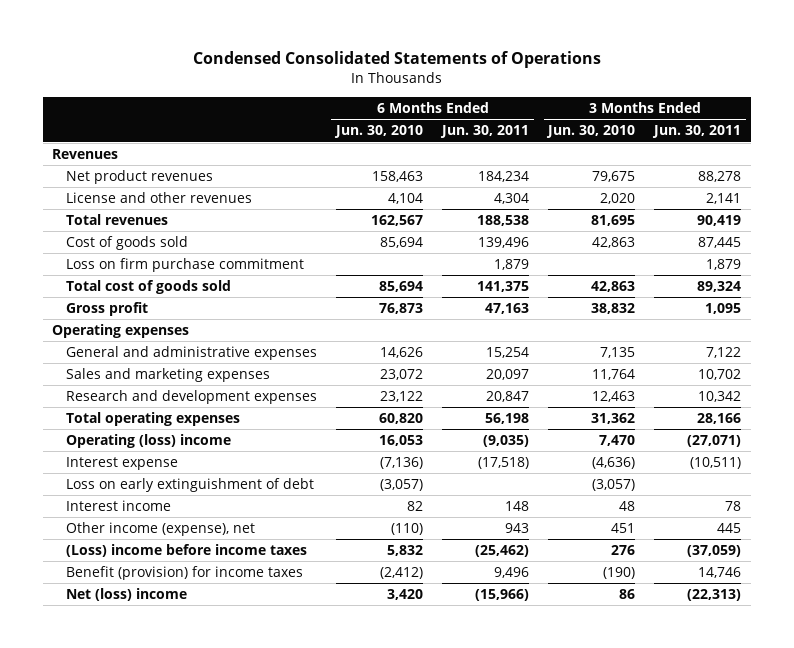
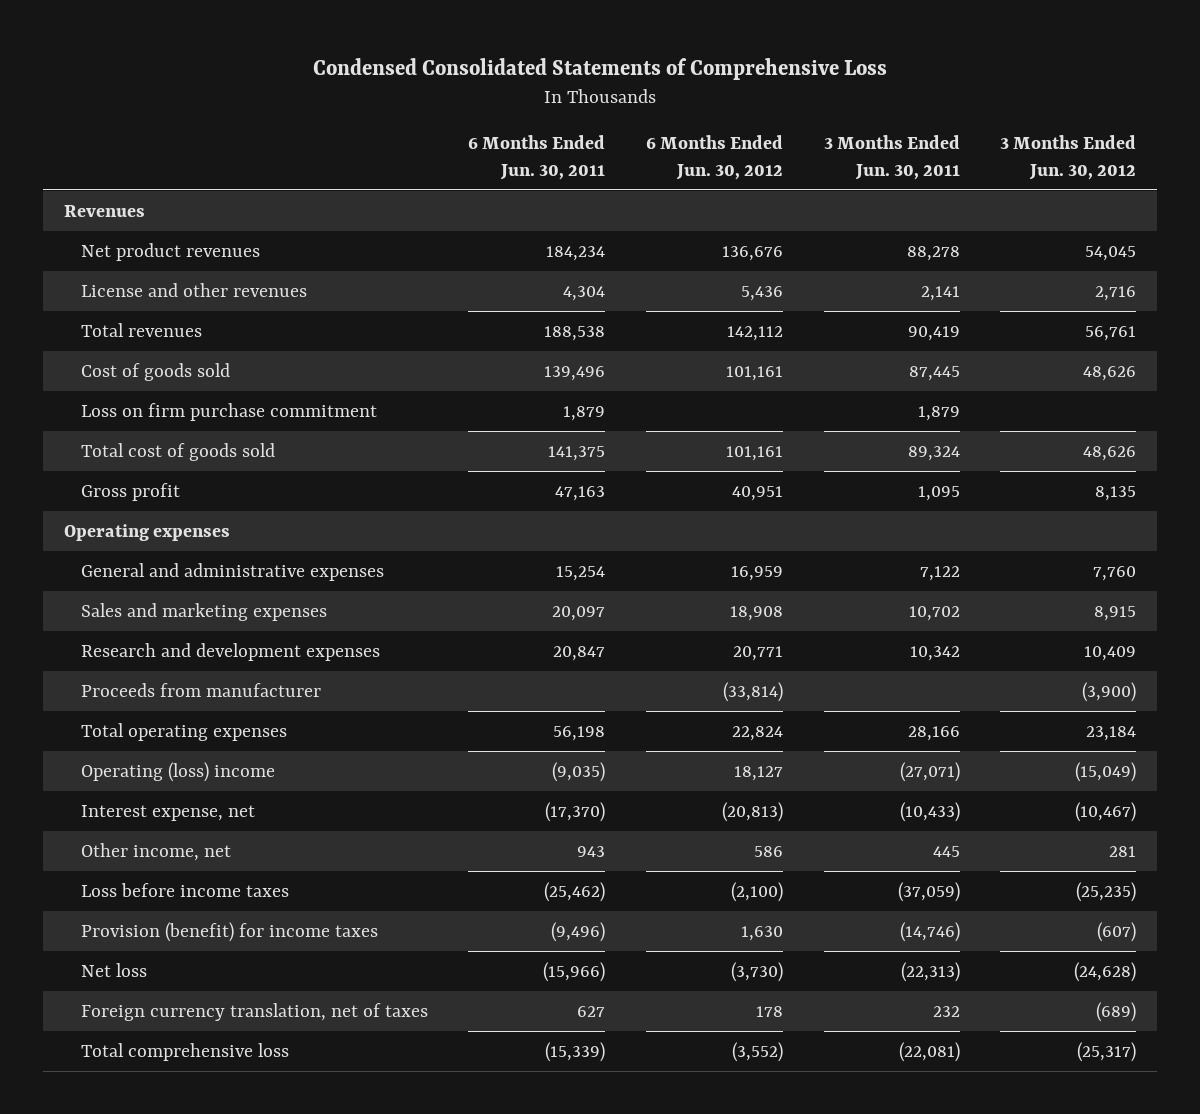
- Condensed Consolidated Statements of Operations
+ Condensed Consolidated Statements of Comprehensive Loss
- | 6 Months Ended Jun. 30, 2010 | 6 Months Ended Jun. 30, 2011 | 3 Months Ended Jun. 30, 2010 | 3 Months Ended Jun. 30, 2011
+ | 6 Months Ended Jun. 30, 2011 | 6 Months Ended Jun. 30, 2012 | 3 Months Ended Jun. 30, 2011 | 3 Months Ended Jun. 30, 2012
+ Proceeds from manufacturer | | (33,814) | | (3,900)
- Interest expense | (7,136) | (17,518) | (4,636) | (10,511)
- Loss on early extinguishment of debt | (3,057) | | (3,057) |
- Interest income | 82 | 148 | 48 | 78
- Other income (expense), net | (110) | 943 | 451 | 445
- (Loss) income before income taxes | 5,832 | (25,462) | 276 | (37,059)
- Benefit (provision) for income taxes | (2,412) | 9,496 | (190) | 14,746
- Net (loss) income | 3,420 | (15,966) | 86 | (22,313)
+ Interest expense, net | (17,370) | (20,813) | (10,433) | (10,467)
+ Other income, net | 943 | 586 | 445 | 281
+ Loss before income taxes | (25,462) | (2,100) | (37,059) | (25,235)
+ Provision (benefit) for income taxes | (9,496) | 1,630 | (14,746) | (607)
+ Net loss | (15,966) | (3,730) | (22,313) | (24,628)
+ Foreign currency translation, net of taxes | 627 | 178 | 232 | (689)
+ Total comprehensive loss | (15,339) | (3,552) | (22,081) | (25,317)

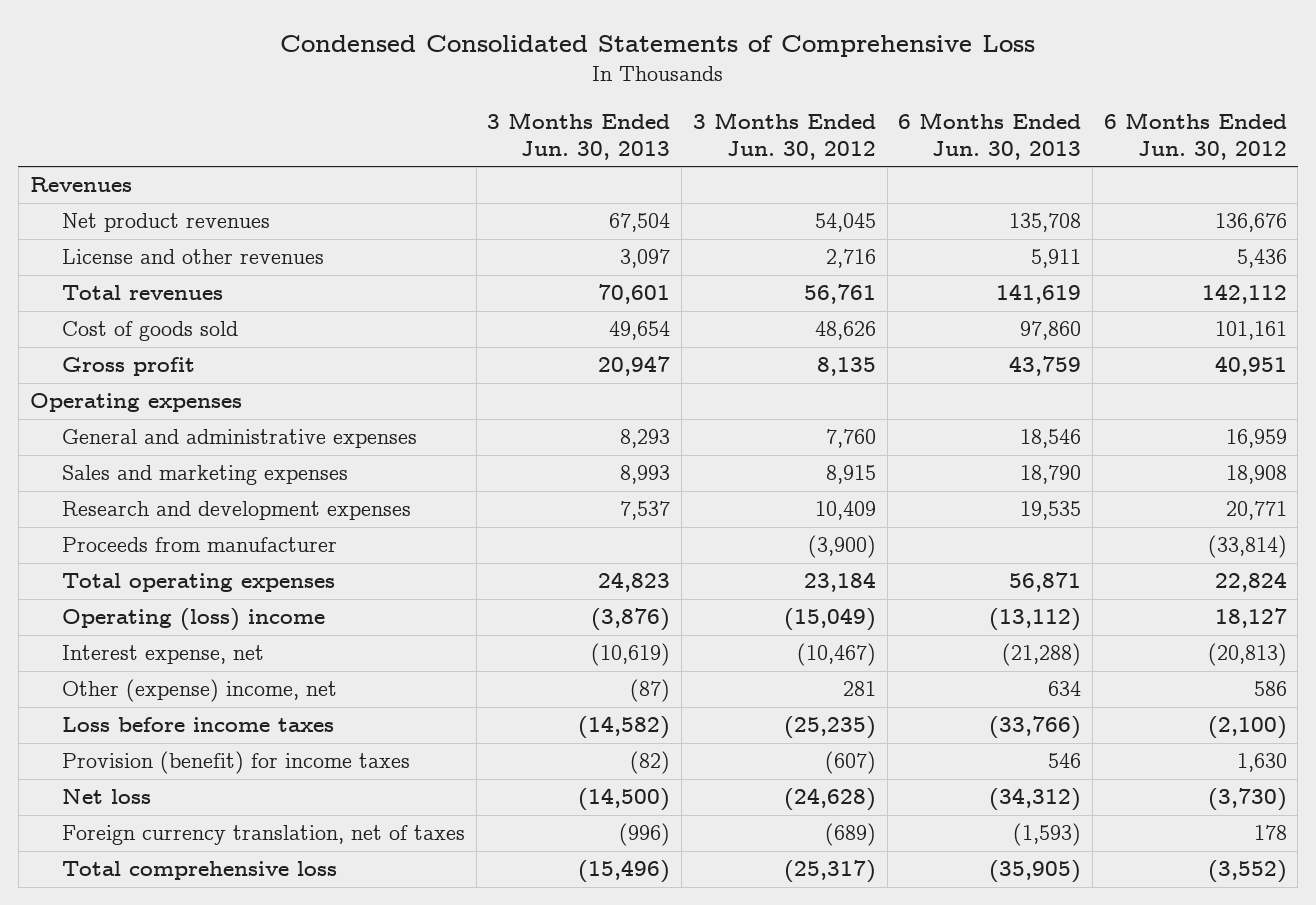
- | 6 Months Ended Jun. 30, 2011 | 6 Months Ended Jun. 30, 2012 | 3 Months Ended Jun. 30, 2011 | 3 Months Ended Jun. 30, 2012
+ | 3 Months Ended Jun. 30, 2013 | 3 Months Ended Jun. 30, 2012 | 6 Months Ended Jun. 30, 2013 | 6 Months Ended Jun. 30, 2012
- Loss on firm purchase commitment | 1,879 | | 1,879 |
- Total cost of goods sold | 141,375 | 101,161 | 89,324 | 48,626
- Other income, net | 943 | 586 | 445 | 281
+ Other (expense) income, net | (87) | 281 | 634 | 586

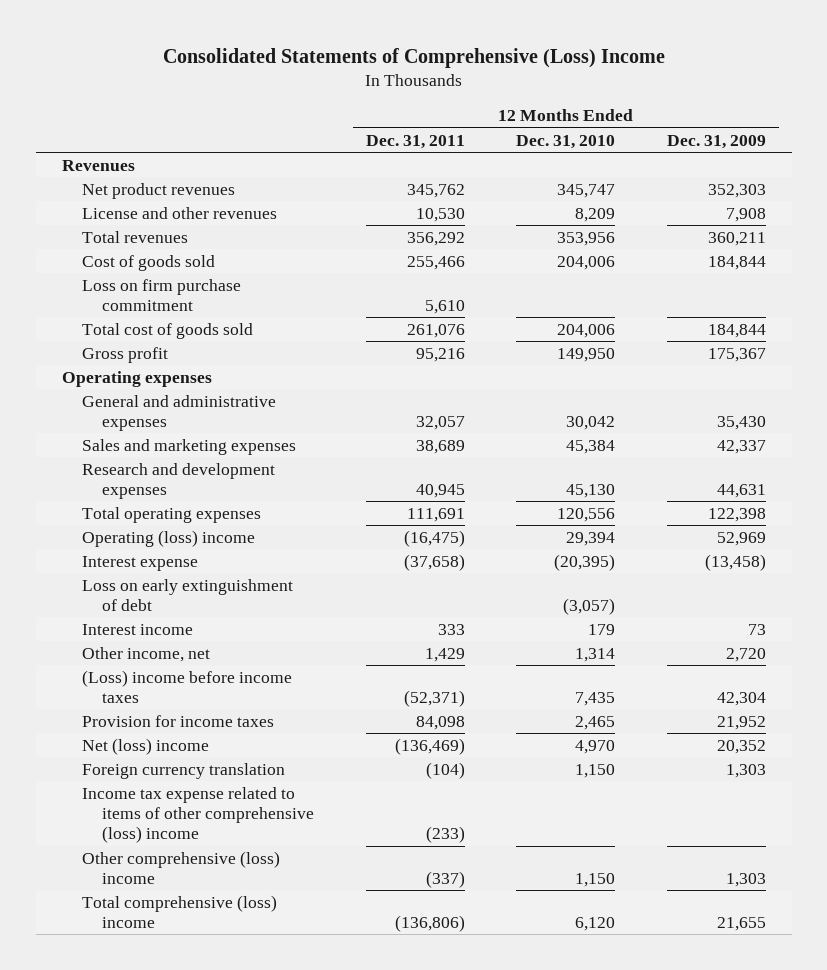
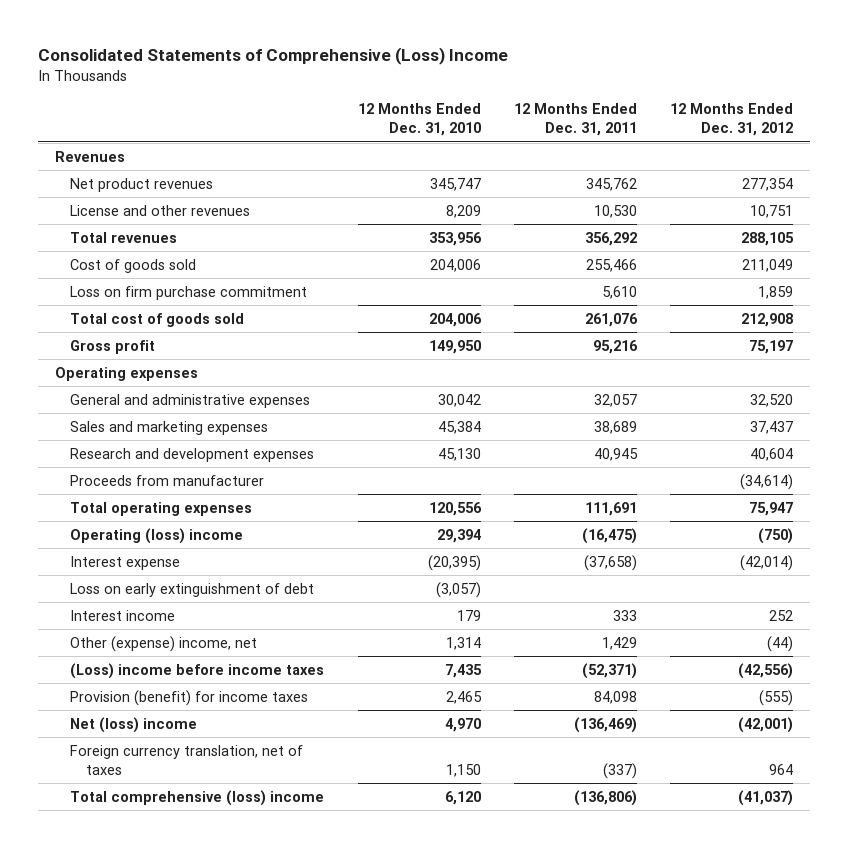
- | 12 Months Ended Dec. 31, 2011 | 12 Months Ended Dec. 31, 2010 | 12 Months Ended Dec. 31, 2009
+ | 12 Months Ended Dec. 31, 2010 | 12 Months Ended Dec. 31, 2011 | 12 Months Ended Dec. 31, 2012
+ Proceeds from manufacturer | | | (34,614)
- Other income, net | 1,429 | 1,314 | 2,720
+ Other (expense) income, net | 1,314 | 1,429 | (44)
- Provision for income taxes | 84,098 | 2,465 | 21,952
+ Provision (benefit) for income taxes | 2,465 | 84,098 | (555)
- Foreign currency translation | (104) | 1,150 | 1,303
- Income tax expense related to items of other comprehensive (loss) income | (233) | |
- Other comprehensive (loss) income | (337) | 1,150 | 1,303
+ Foreign currency translation, net of taxes | 1,150 | (337) | 964

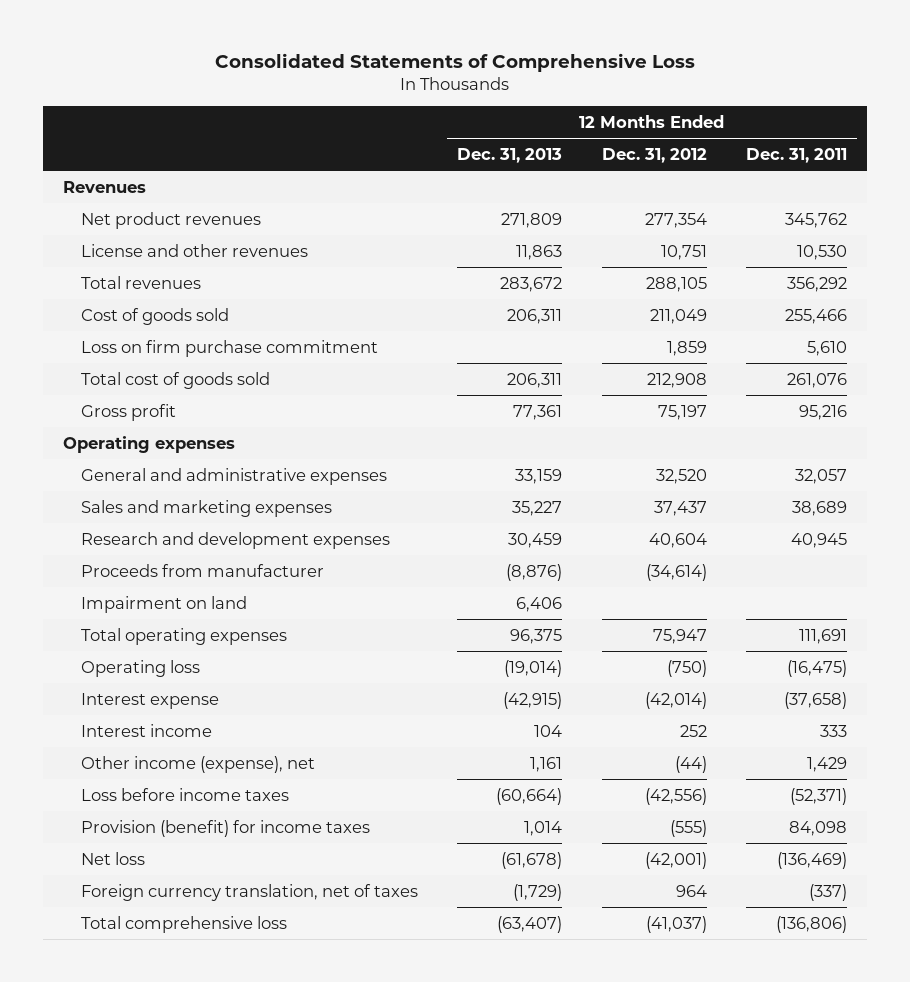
- Consolidated Statements of Comprehensive (Loss) Income
+ Consolidated Statements of Comprehensive Loss
- | 12 Months Ended Dec. 31, 2010 | 12 Months Ended Dec. 31, 2011 | 12 Months Ended Dec. 31, 2012
+ | 12 Months Ended Dec. 31, 2013 | 12 Months Ended Dec. 31, 2012 | 12 Months Ended Dec. 31, 2011
+ Impairment on land | 6,406 | |
- Operating (loss) income | 29,394 | (16,475) | (750)
+ Operating loss | (19,014) | (750) | (16,475)
- Loss on early extinguishment of debt | (3,057) | |
- Other (expense) income, net | 1,314 | 1,429 | (44)
- (Loss) income before income taxes | 7,435 | (52,371) | (42,556)
+ Other income (expense), net | 1,161 | (44) | 1,429
+ Loss before income taxes | (60,664) | (42,556) | (52,371)
- Net (loss) income | 4,970 | (136,469) | (42,001)
+ Net loss | (61,678) | (42,001) | (136,469)
- Total comprehensive (loss) income | 6,120 | (136,806) | (41,037)
+ Total comprehensive loss | (63,407) | (41,037) | (136,806)

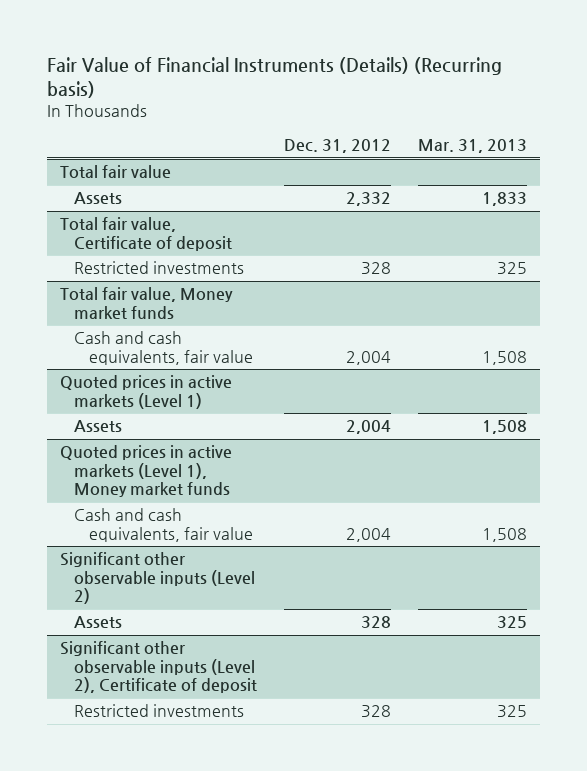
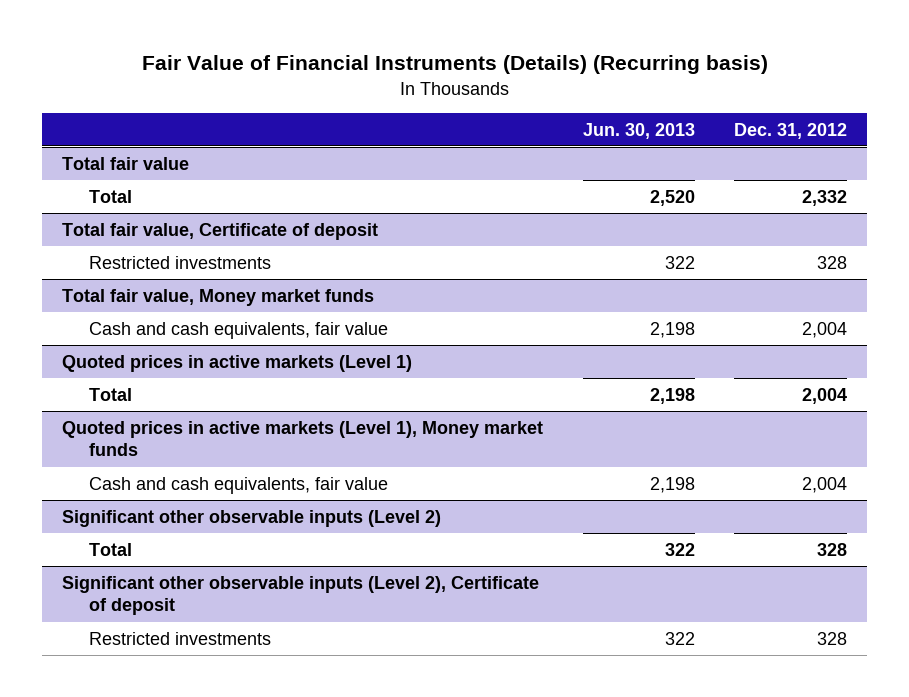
- | Dec. 31, 2012 | Mar. 31, 2013
+ | Jun. 30, 2013 | Dec. 31, 2012
@ Total fair value
- Assets | 2,332 | 1,833
+ Total | 2,520 | 2,332
@ Quoted prices in active markets (Level 1)
- Assets | 2,004 | 1,508
+ Total | 2,198 | 2,004
@ Significant other observable inputs (Level 2)
- Assets | 328 | 325
+ Total | 322 | 328

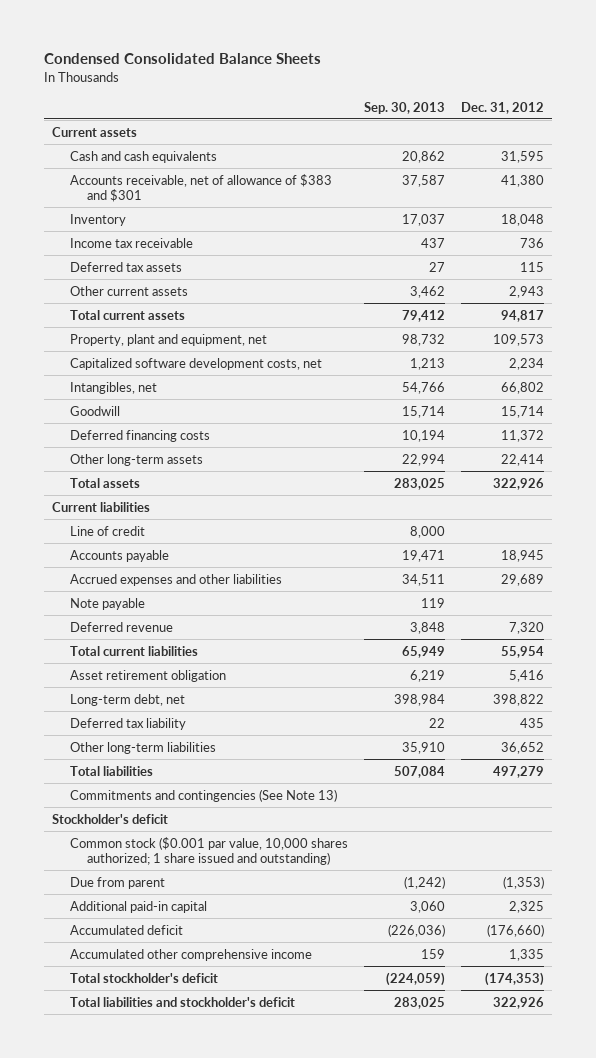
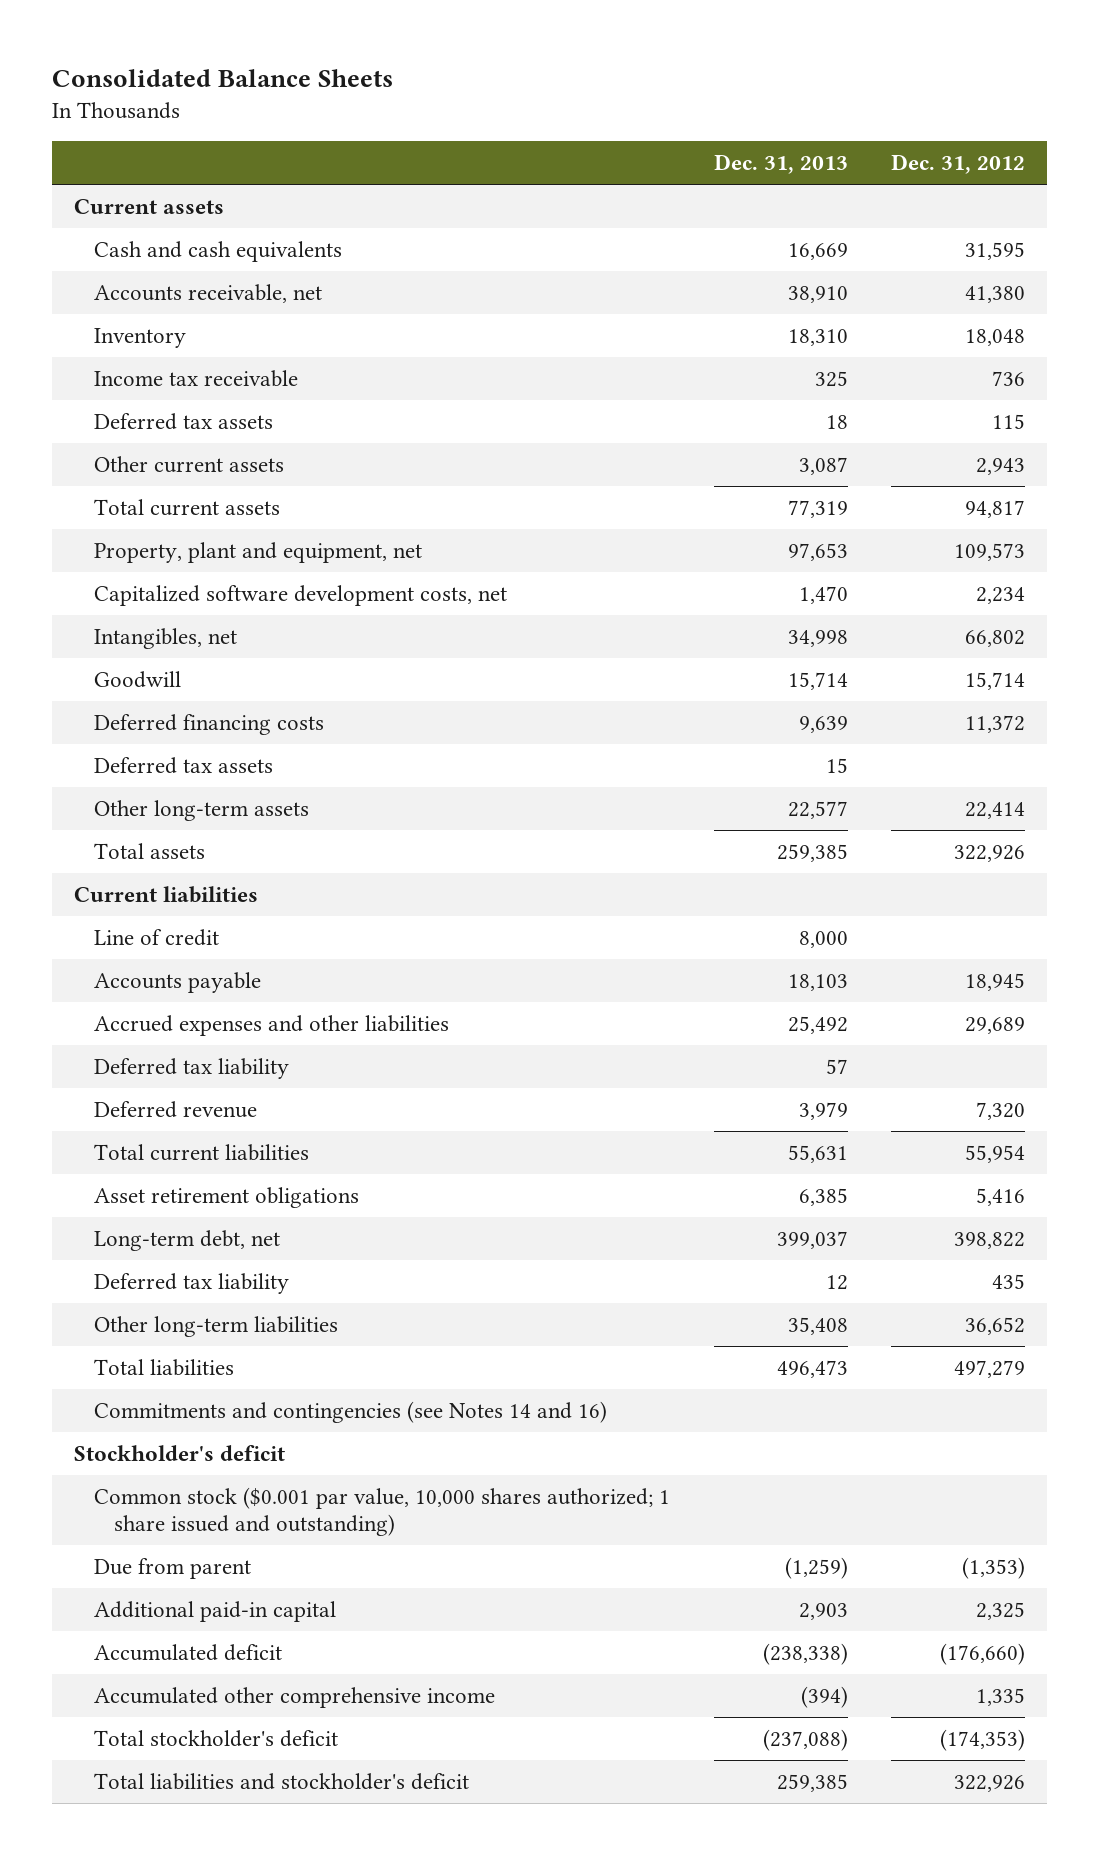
- Condensed Consolidated Balance Sheets
+ Consolidated Balance Sheets
- | Sep. 30, 2013 | Dec. 31, 2012
+ | Dec. 31, 2013 | Dec. 31, 2012
- Accounts receivable, net of allowance of $383 and $301 | 37,587 | 41,380
+ Accounts receivable, net | 38,910 | 41,380
+ Deferred tax assets | 15 |
- Note payable | 119 |
+ Deferred tax liability | 57 |
- Asset retirement obligation | 6,219 | 5,416
+ Asset retirement obligations | 6,385 | 5,416
- Commitments and contingencies (See Note 13)
+ Commitments and contingencies (see Notes 14 and 16)

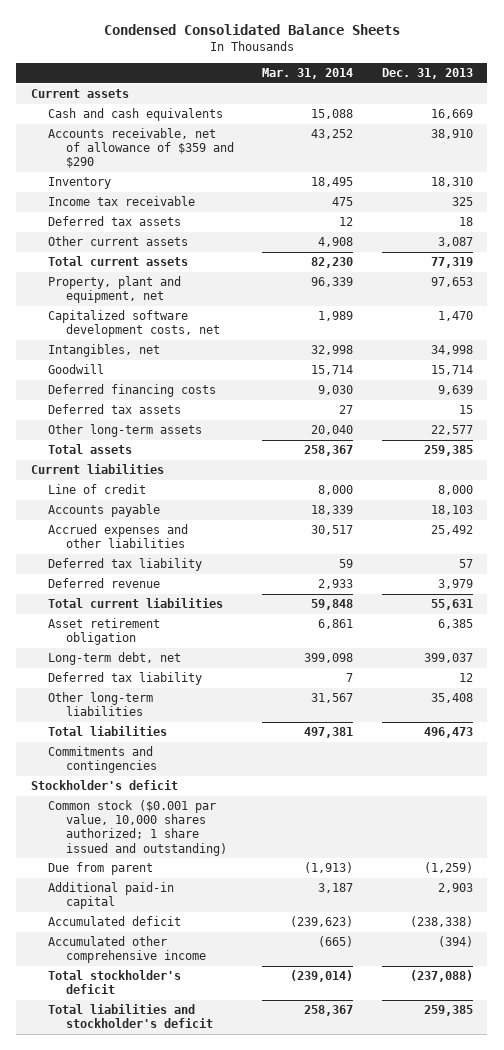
- Consolidated Balance Sheets
+ Condensed Consolidated Balance Sheets
- | Dec. 31, 2013 | Dec. 31, 2012
+ | Mar. 31, 2014 | Dec. 31, 2013
- Accounts receivable, net | 38,910 | 41,380
+ Accounts receivable, net of allowance of $359 and $290 | 43,252 | 38,910
- Asset retirement obligations | 6,385 | 5,416
+ Asset retirement obligation | 6,861 | 6,385
- Commitments and contingencies (see Notes 14 and 16)
+ Commitments and contingencies

